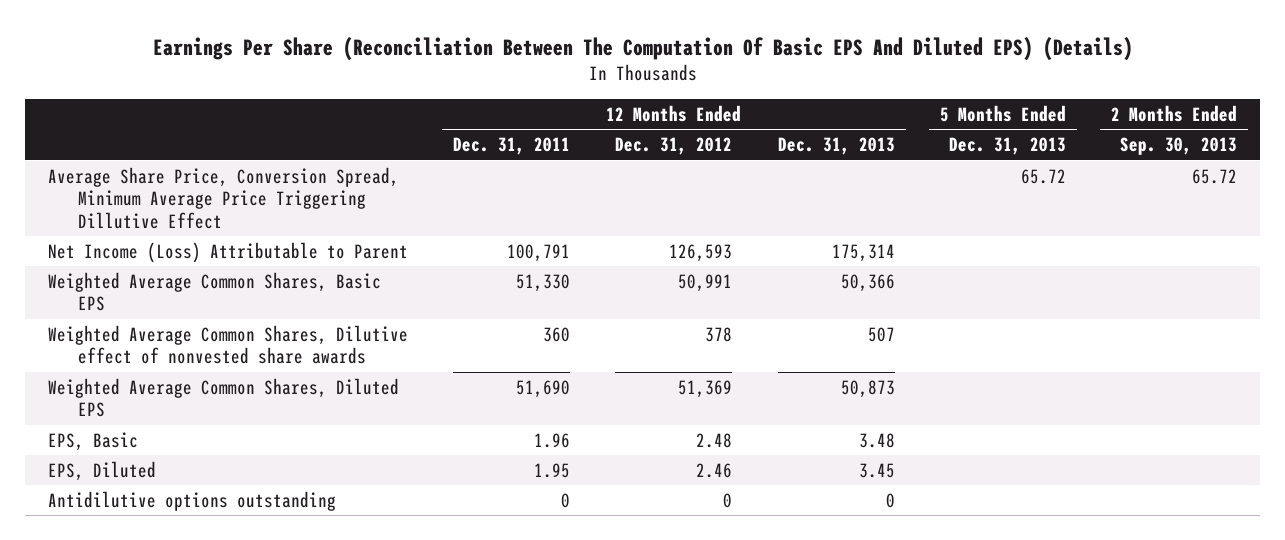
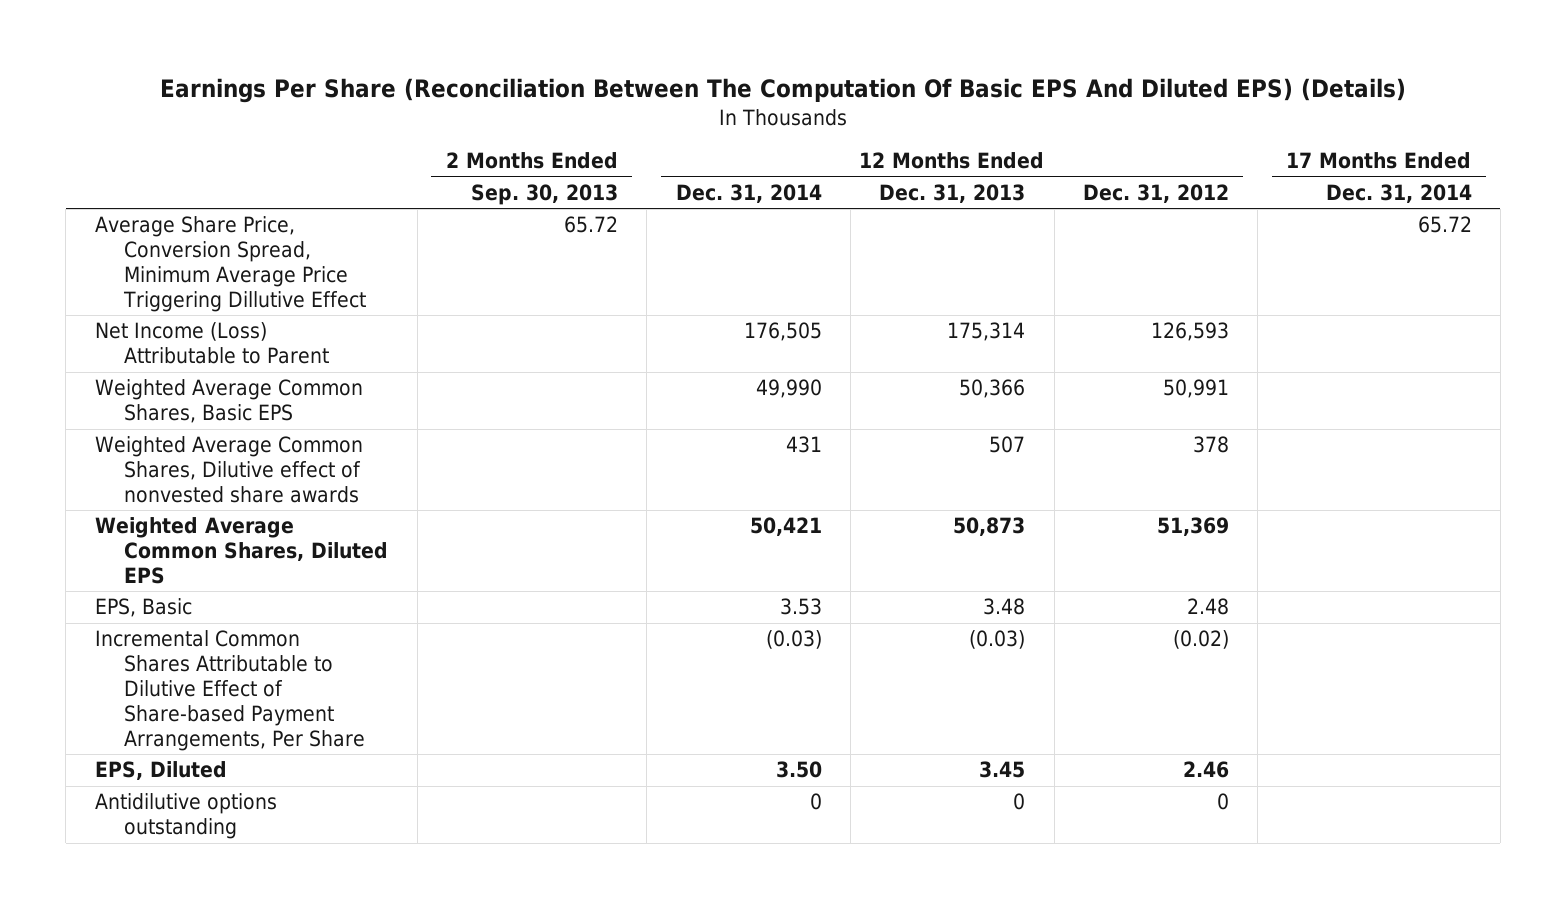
- | 12 Months Ended Dec. 31, 2011 | 12 Months Ended Dec. 31, 2012 | 12 Months Ended Dec. 31, 2013 | 5 Months Ended Dec. 31, 2013 | 2 Months Ended Sep. 30, 2013
+ | 2 Months Ended Sep. 30, 2013 | 12 Months Ended Dec. 31, 2014 | 12 Months Ended Dec. 31, 2013 | 12 Months Ended Dec. 31, 2012 | 17 Months Ended Dec. 31, 2014
+ Incremental Common Shares Attributable to Dilutive Effect of Share-based Payment Arrangements, Per Share | | (0.03) | (0.03) | (0.02) |

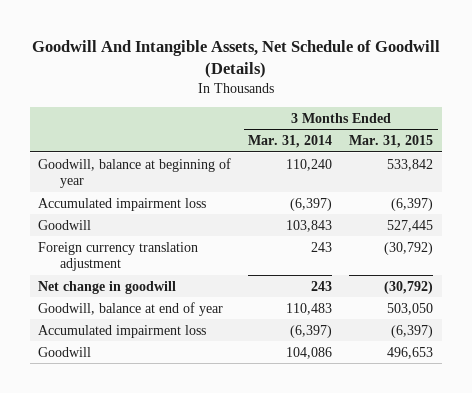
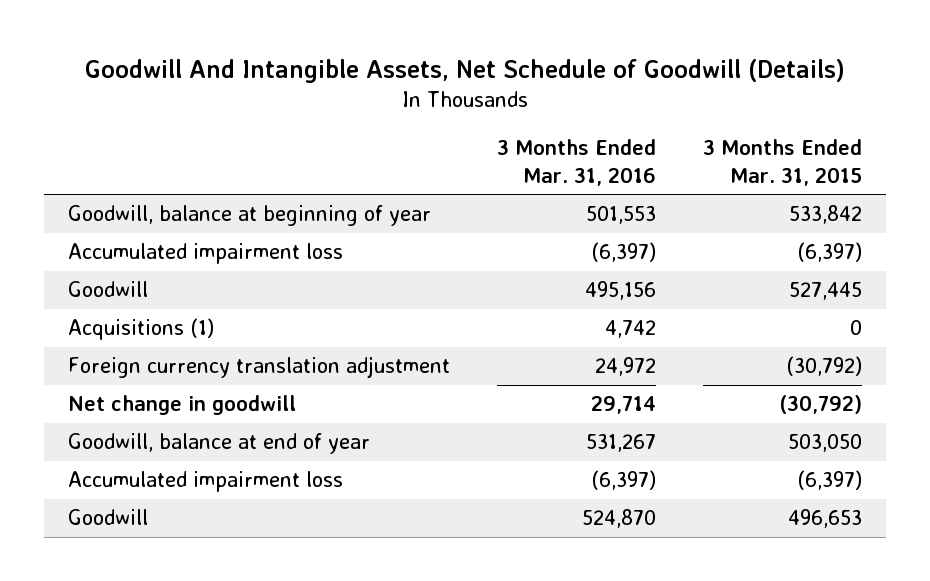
- | 3 Months Ended Mar. 31, 2014 | 3 Months Ended Mar. 31, 2015
+ | 3 Months Ended Mar. 31, 2016 | 3 Months Ended Mar. 31, 2015
+ Acquisitions (1) | 4,742 | 0

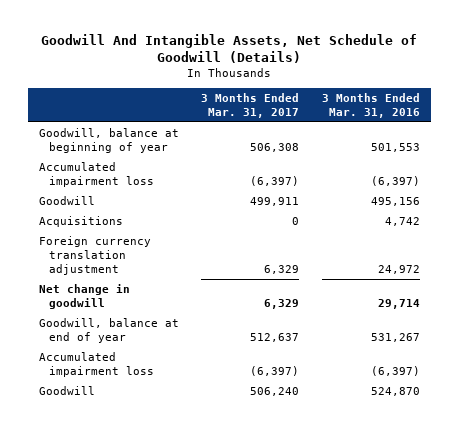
- | 3 Months Ended Mar. 31, 2016 | 3 Months Ended Mar. 31, 2015
+ | 3 Months Ended Mar. 31, 2017 | 3 Months Ended Mar. 31, 2016
- Acquisitions (1) | 4,742 | 0
+ Acquisitions | 0 | 4,742

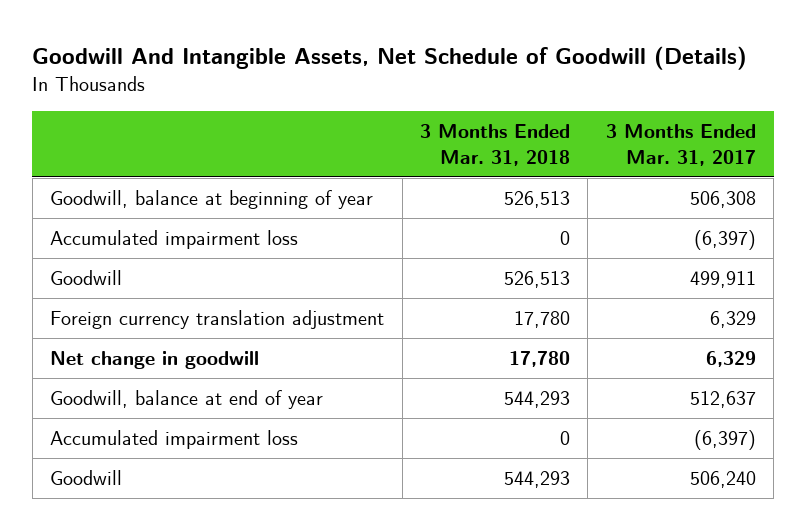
- | 3 Months Ended Mar. 31, 2017 | 3 Months Ended Mar. 31, 2016
+ | 3 Months Ended Mar. 31, 2018 | 3 Months Ended Mar. 31, 2017
- Acquisitions | 0 | 4,742

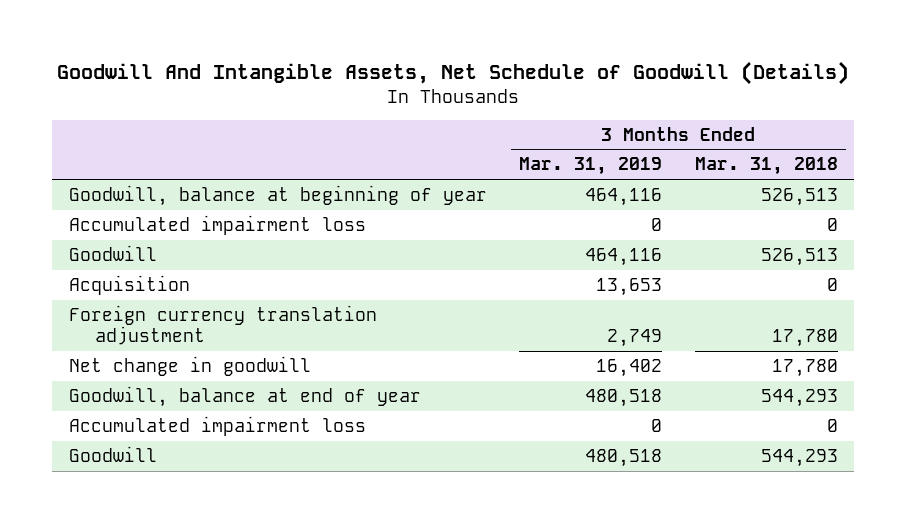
- | 3 Months Ended Mar. 31, 2018 | 3 Months Ended Mar. 31, 2017
+ | 3 Months Ended Mar. 31, 2019 | 3 Months Ended Mar. 31, 2018
+ Acquisition | 13,653 | 0

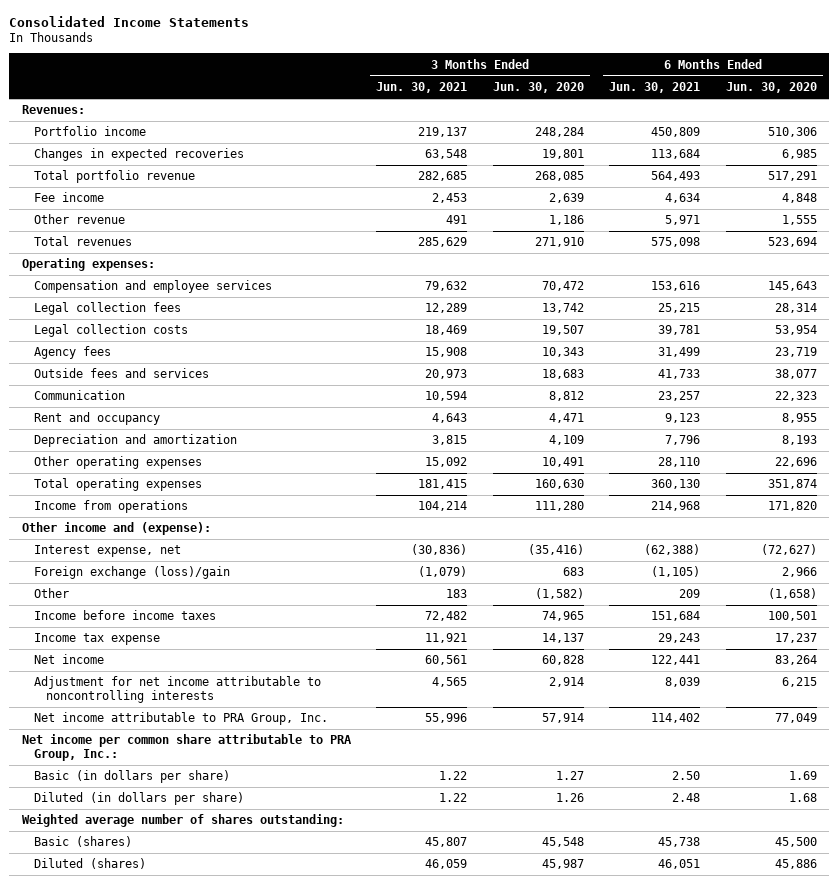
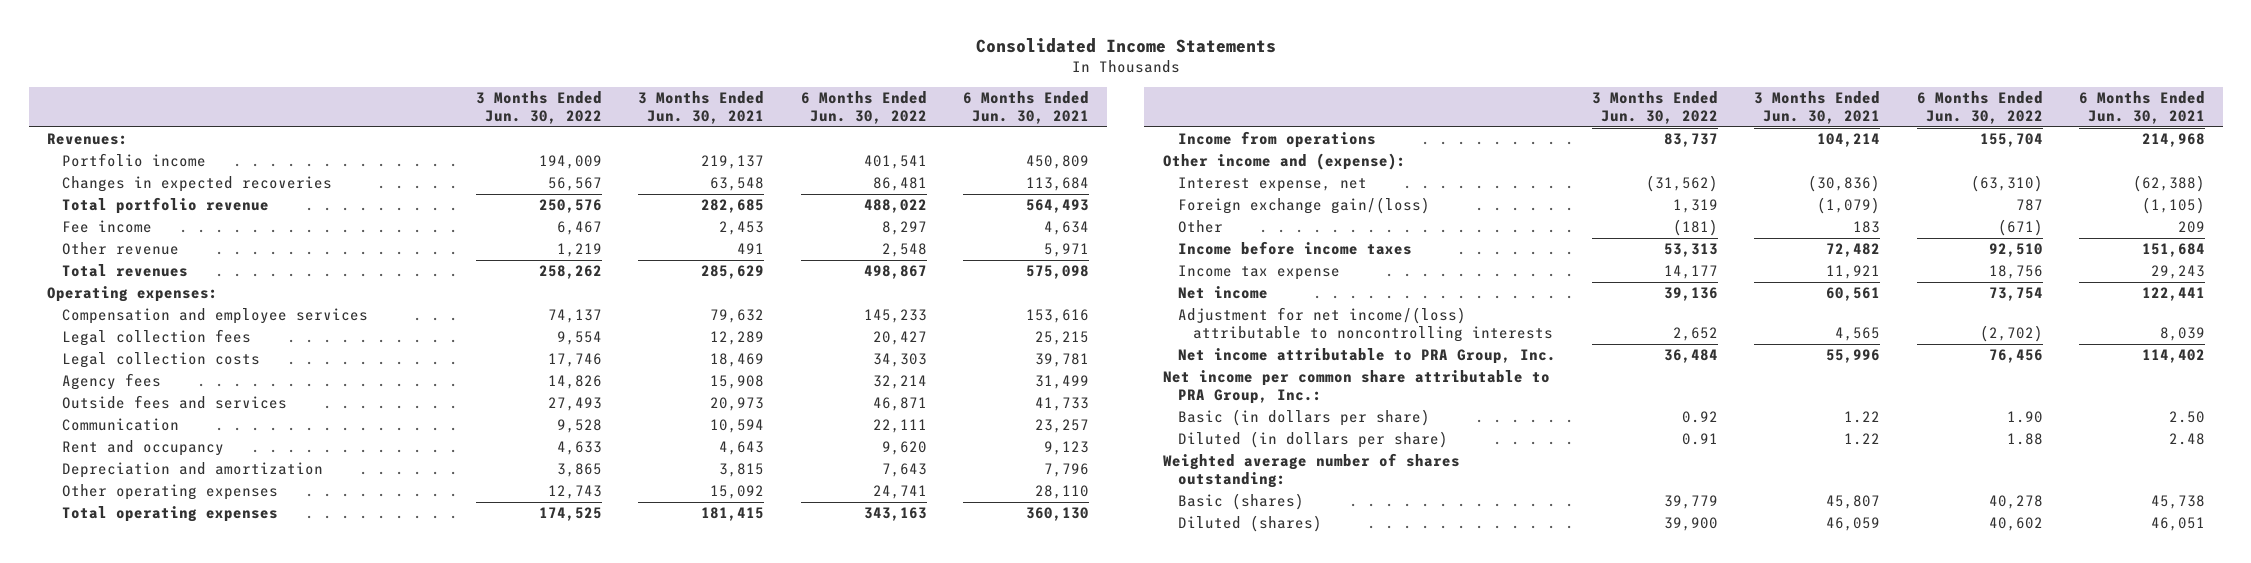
- | 3 Months Ended Jun. 30, 2021 | 3 Months Ended Jun. 30, 2020 | 6 Months Ended Jun. 30, 2021 | 6 Months Ended Jun. 30, 2020
+ | 3 Months Ended Jun. 30, 2022 | 3 Months Ended Jun. 30, 2021 | 6 Months Ended Jun. 30, 2022 | 6 Months Ended Jun. 30, 2021
- Foreign exchange (loss)/gain | (1,079) | 683 | (1,105) | 2,966
+ Foreign exchange gain/(loss) | 1,319 | (1,079) | 787 | (1,105)
- Adjustment for net income attributable to noncontrolling interests | 4,565 | 2,914 | 8,039 | 6,215
+ Adjustment for net income/(loss) attributable to noncontrolling interests | 2,652 | 4,565 | (2,702) | 8,039

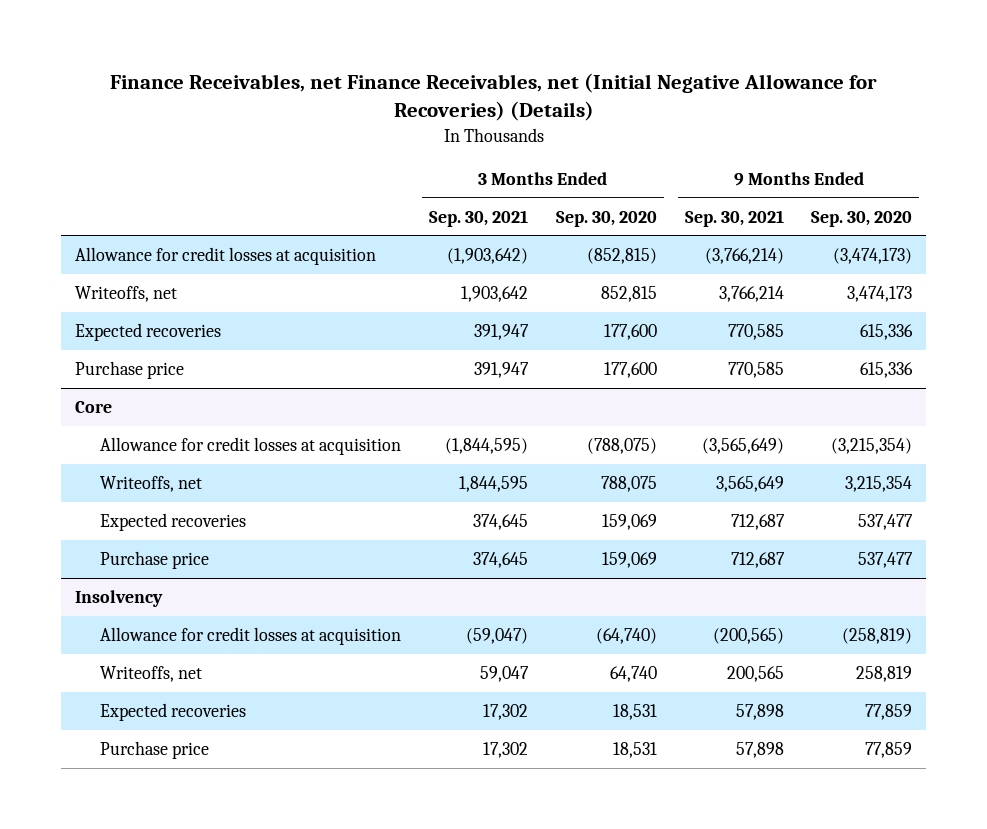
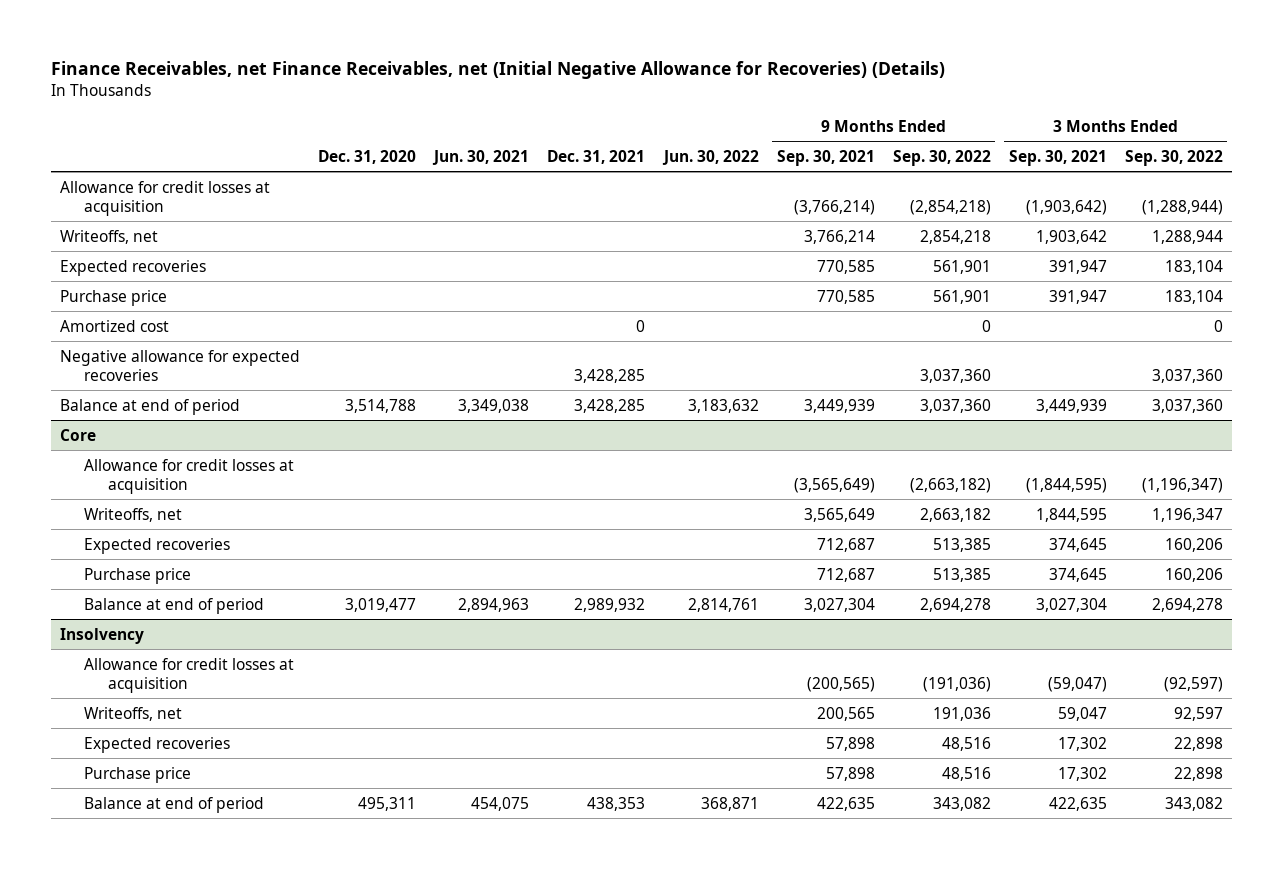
- | 3 Months Ended Sep. 30, 2021 | 3 Months Ended Sep. 30, 2020 | 9 Months Ended Sep. 30, 2021 | 9 Months Ended Sep. 30, 2020
+ | Dec. 31, 2020 | Jun. 30, 2021 | Dec. 31, 2021 | Jun. 30, 2022 | 9 Months Ended Sep. 30, 2021 | 9 Months Ended Sep. 30, 2022 | 3 Months Ended Sep. 30, 2021 | 3 Months Ended Sep. 30, 2022
+ Amortized cost | | | 0 | | | 0 | | 0
+ Negative allowance for expected recoveries | | | 3,428,285 | | | 3,037,360 | | 3,037,360
+ Balance at end of period | 3,514,788 | 3,349,038 | 3,428,285 | 3,183,632 | 3,449,939 | 3,037,360 | 3,449,939 | 3,037,360
@ Core
+ Balance at end of period | 3,019,477 | 2,894,963 | 2,989,932 | 2,814,761 | 3,027,304 | 2,694,278 | 3,027,304 | 2,694,278
@ Insolvency
+ Balance at end of period | 495,311 | 454,075 | 438,353 | 368,871 | 422,635 | 343,082 | 422,635 | 343,082

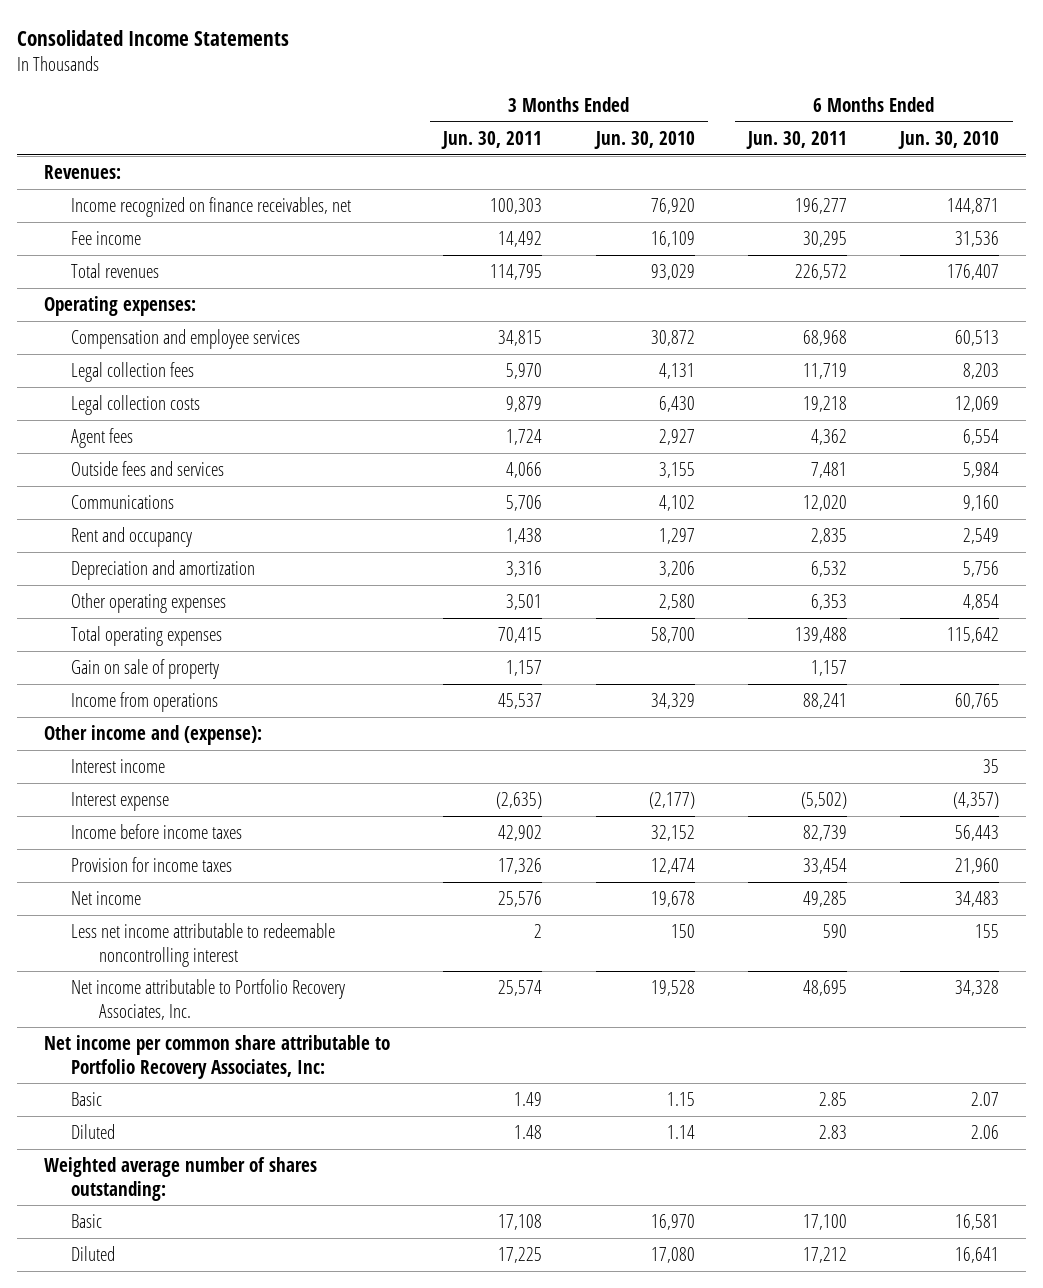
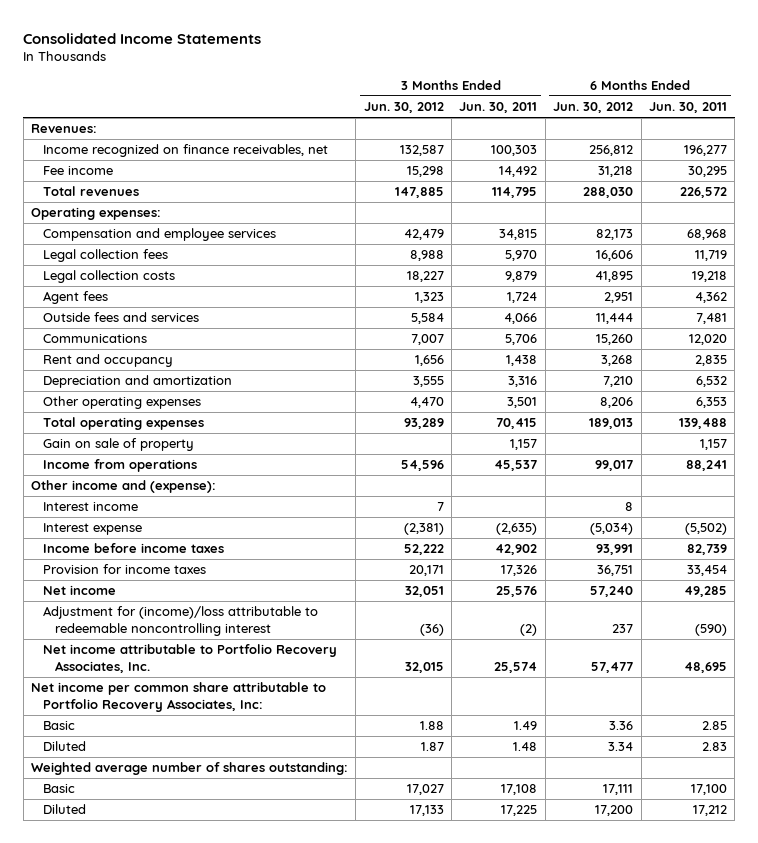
- | 3 Months Ended Jun. 30, 2011 | 3 Months Ended Jun. 30, 2010 | 6 Months Ended Jun. 30, 2011 | 6 Months Ended Jun. 30, 2010
+ | 3 Months Ended Jun. 30, 2012 | 3 Months Ended Jun. 30, 2011 | 6 Months Ended Jun. 30, 2012 | 6 Months Ended Jun. 30, 2011
- Less net income attributable to redeemable noncontrolling interest | 2 | 150 | 590 | 155
+ Adjustment for (income)/loss attributable to redeemable noncontrolling interest | (36) | (2) | 237 | (590)

